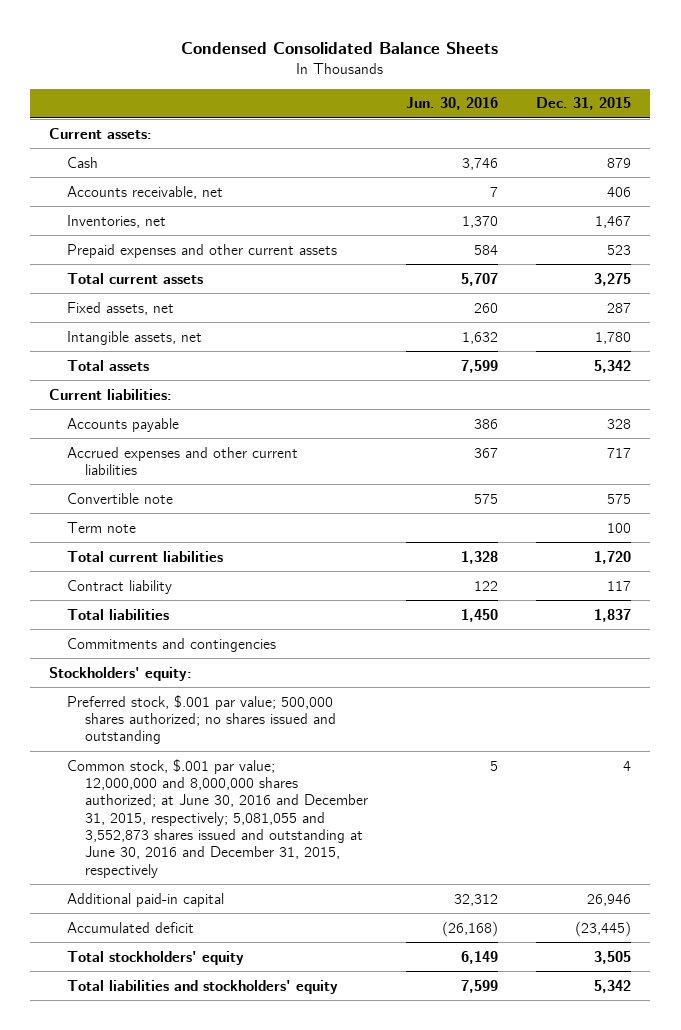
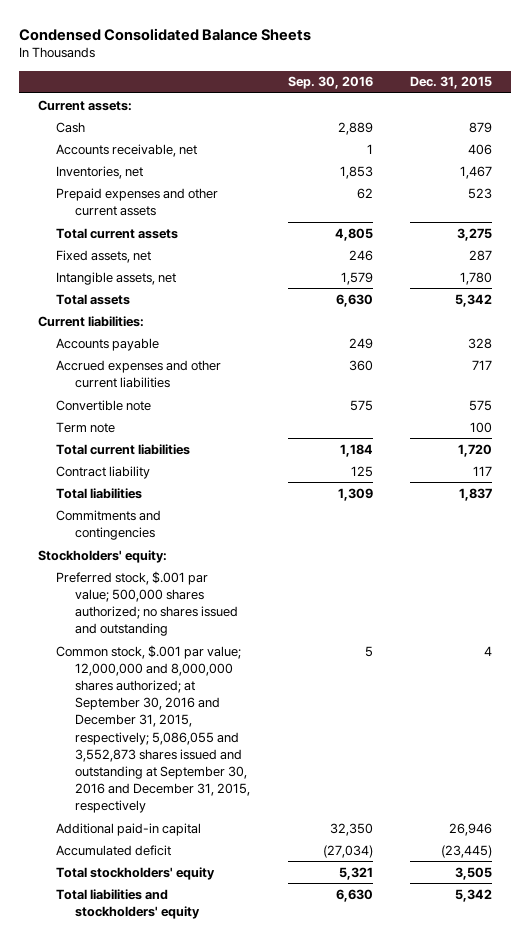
- | Jun. 30, 2016 | Dec. 31, 2015
+ | Sep. 30, 2016 | Dec. 31, 2015
- Common stock, $.001 par value; 12,000,000 and 8,000,000 shares authorized; at June 30, 2016 and December 31, 2015, respectively; 5,081,055 and 3,552,873 shares issued and outstanding at June 30, 2016 and December 31, 2015, respectively | 5 | 4
+ Common stock, $.001 par value; 12,000,000 and 8,000,000 shares authorized; at September 30, 2016 and December 31, 2015, respectively; 5,086,055 and 3,552,873 shares issued and outstanding at September 30, 2016 and December 31, 2015, respectively | 5 | 4

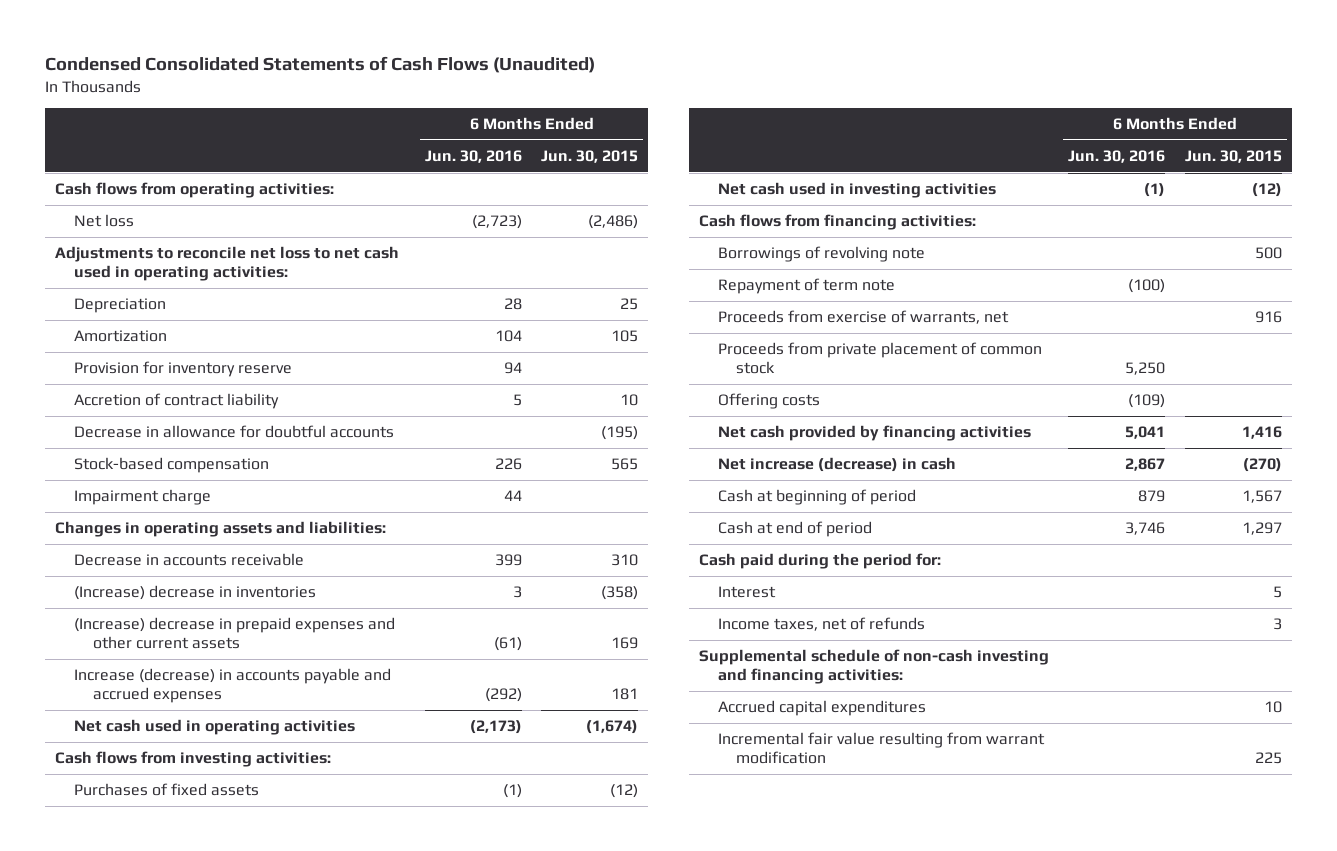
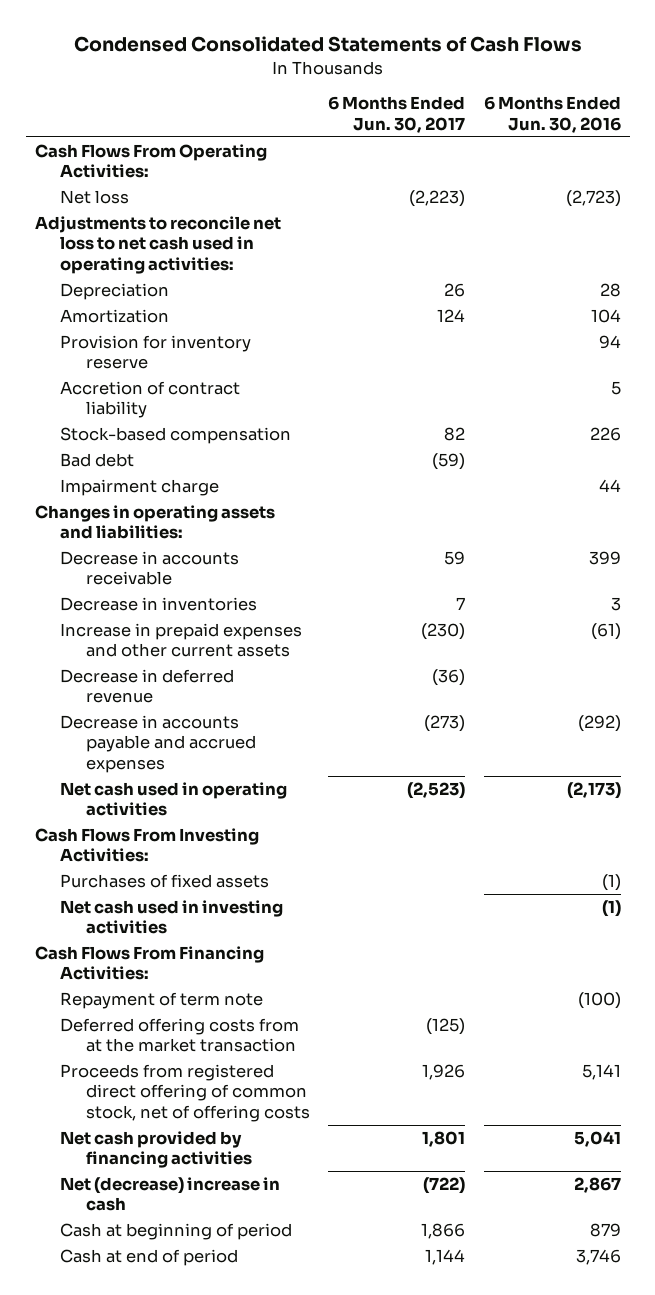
- Condensed Consolidated Statements of Cash Flows (Unaudited)
+ Condensed Consolidated Statements of Cash Flows
- | 6 Months Ended Jun. 30, 2016 | 6 Months Ended Jun. 30, 2015
+ | 6 Months Ended Jun. 30, 2017 | 6 Months Ended Jun. 30, 2016
- Cash flows from operating activities:
+ Cash Flows From Operating Activities:
- Decrease in allowance for doubtful accounts | | (195)
+ Bad debt | (59) |
- (Increase) decrease in inventories | 3 | (358)
- (Increase) decrease in prepaid expenses and other current assets | (61) | 169
- Increase (decrease) in accounts payable and accrued expenses | (292) | 181
+ Decrease in inventories | 7 | 3
+ Increase in prepaid expenses and other current assets | (230) | (61)
+ Decrease in deferred revenue | (36) |
+ Decrease in accounts payable and accrued expenses | (273) | (292)
- Cash flows from investing activities:
+ Cash Flows From Investing Activities:
- Cash flows from financing activities:
- Borrowings of revolving note | | 500
+ Cash Flows From Financing Activities:
- Proceeds from exercise of warrants, net | | 916
- Proceeds from private placement of common stock | 5,250 |
- Offering costs | (109) |
+ Deferred offering costs from at the market transaction | (125) |
+ Proceeds from registered direct offering of common stock, net of offering costs | 1,926 | 5,141
- Net increase (decrease) in cash | 2,867 | (270)
+ Net (decrease) increase in cash | (722) | 2,867
- Cash paid during the period for:
- Interest | | 5
- Income taxes, net of refunds | | 3
- Supplemental schedule of non-cash investing and financing activities:
- Accrued capital expenditures | | 10
- Incremental fair value resulting from warrant modification | | 225

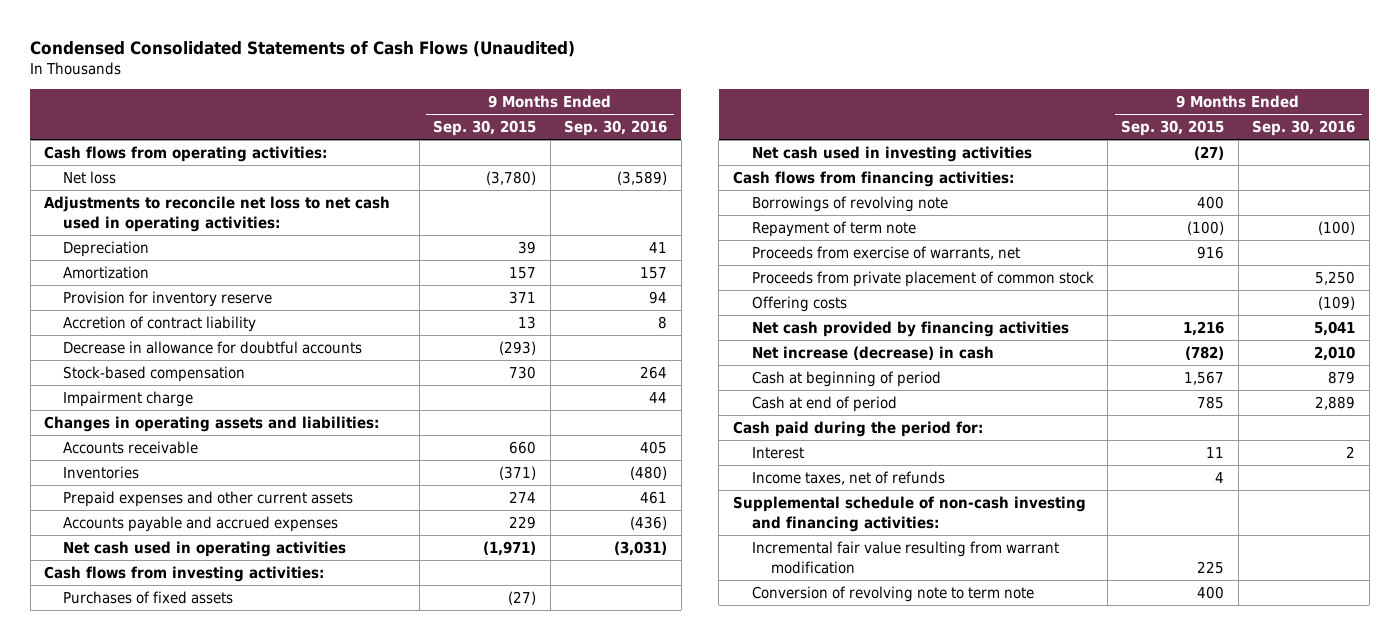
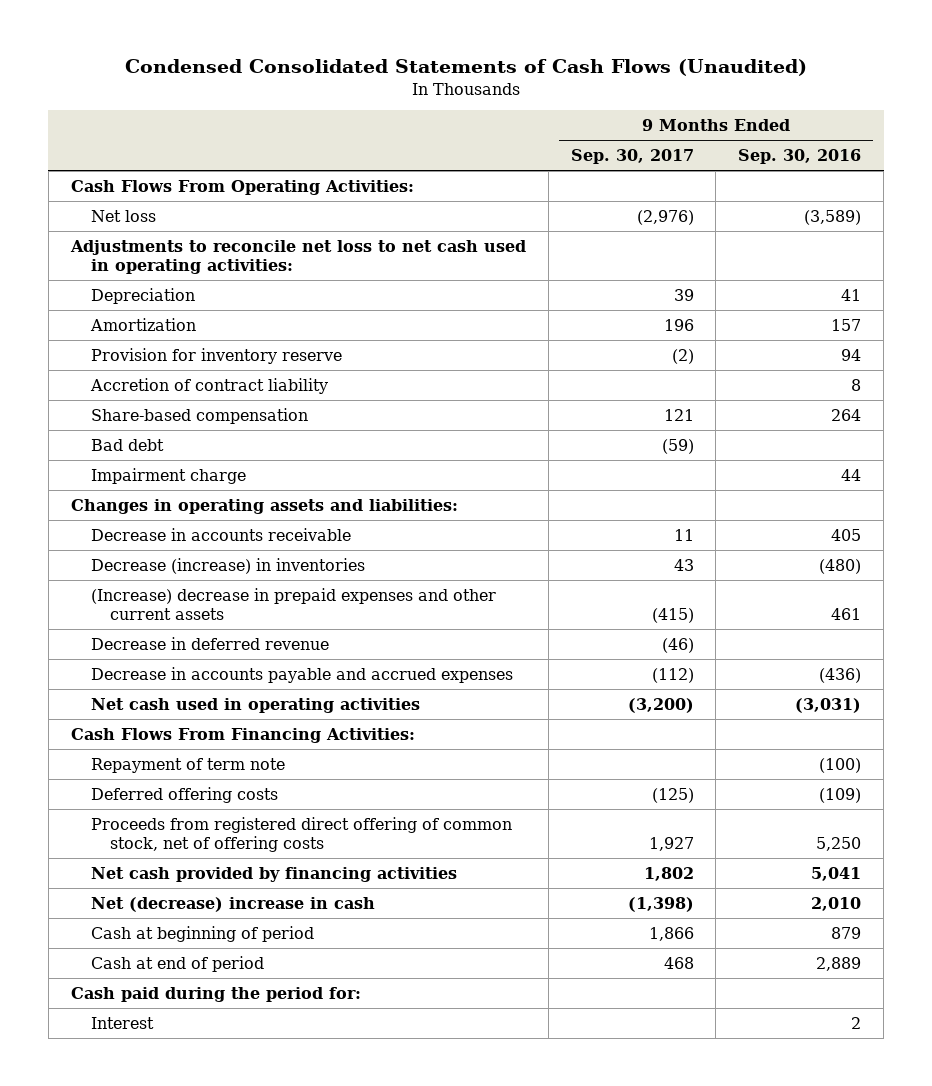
- | 9 Months Ended Sep. 30, 2015 | 9 Months Ended Sep. 30, 2016
+ | 9 Months Ended Sep. 30, 2017 | 9 Months Ended Sep. 30, 2016
- Cash flows from operating activities:
+ Cash Flows From Operating Activities:
- Decrease in allowance for doubtful accounts | (293) |
- Stock-based compensation | 730 | 264
+ Share-based compensation | 121 | 264
+ Bad debt | (59) |
- Accounts receivable | 660 | 405
- Inventories | (371) | (480)
- Prepaid expenses and other current assets | 274 | 461
- Accounts payable and accrued expenses | 229 | (436)
+ Decrease in accounts receivable | 11 | 405
+ Decrease (increase) in inventories | 43 | (480)
+ (Increase) decrease in prepaid expenses and other current assets | (415) | 461
+ Decrease in deferred revenue | (46) |
+ Decrease in accounts payable and accrued expenses | (112) | (436)
- Cash flows from investing activities:
- Purchases of fixed assets | (27) |
- Net cash used in investing activities | (27) |
- Cash flows from financing activities:
- Borrowings of revolving note | 400 |
+ Cash Flows From Financing Activities:
- Proceeds from exercise of warrants, net | 916 |
- Proceeds from private placement of common stock | | 5,250
- Offering costs | | (109)
+ Deferred offering costs | (125) | (109)
+ Proceeds from registered direct offering of common stock, net of offering costs | 1,927 | 5,250
- Net increase (decrease) in cash | (782) | 2,010
+ Net (decrease) increase in cash | (1,398) | 2,010
- Income taxes, net of refunds | 4 |
- Supplemental schedule of non-cash investing and financing activities:
- Incremental fair value resulting from warrant modification | 225 |
- Conversion of revolving note to term note | 400 |

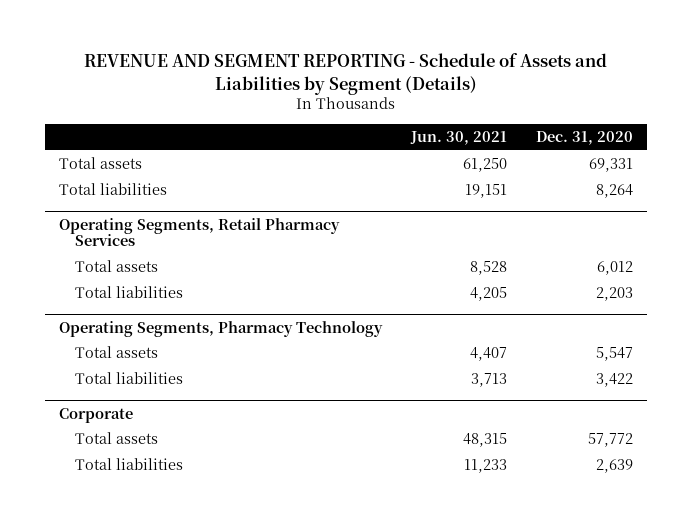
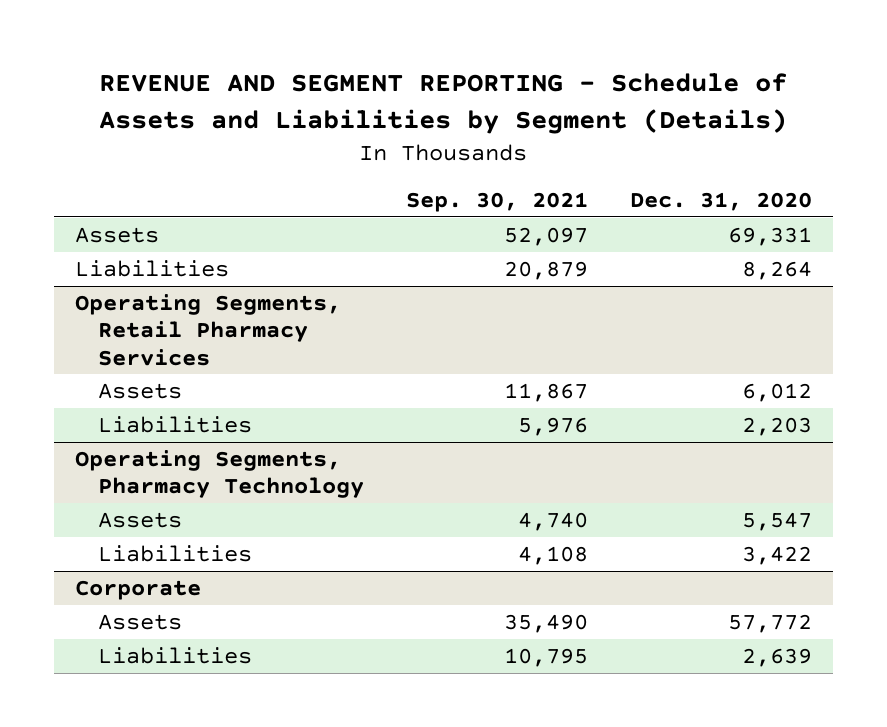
- | Jun. 30, 2021 | Dec. 31, 2020
+ | Sep. 30, 2021 | Dec. 31, 2020
- Total assets | 61,250 | 69,331
- Total liabilities | 19,151 | 8,264
+ Assets | 52,097 | 69,331
+ Liabilities | 20,879 | 8,264
@ Operating Segments, Retail Pharmacy Services
- Total assets | 8,528 | 6,012
- Total liabilities | 4,205 | 2,203
+ Assets | 11,867 | 6,012
+ Liabilities | 5,976 | 2,203
@ Operating Segments, Pharmacy Technology
- Total assets | 4,407 | 5,547
- Total liabilities | 3,713 | 3,422
+ Assets | 4,740 | 5,547
+ Liabilities | 4,108 | 3,422
@ Corporate
- Total assets | 48,315 | 57,772
- Total liabilities | 11,233 | 2,639
+ Assets | 35,490 | 57,772
+ Liabilities | 10,795 | 2,639

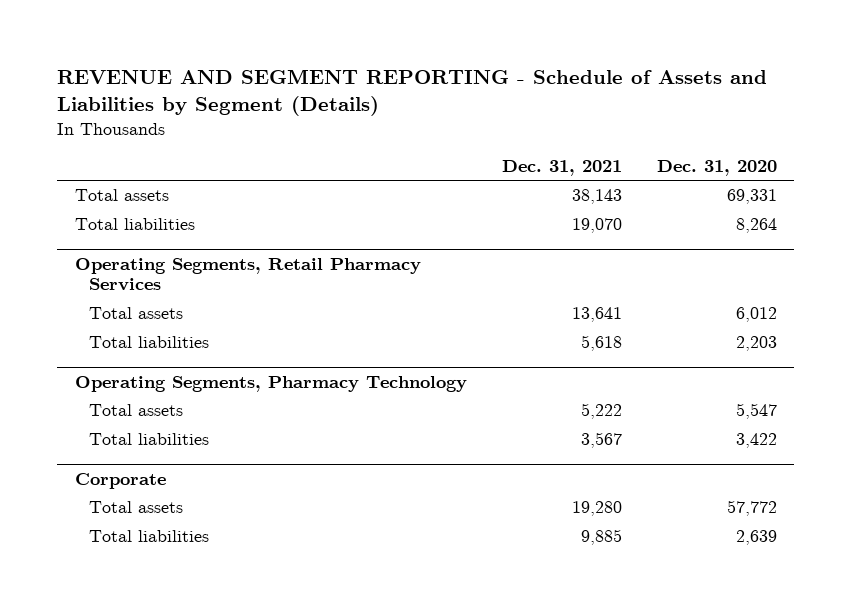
- | Sep. 30, 2021 | Dec. 31, 2020
+ | Dec. 31, 2021 | Dec. 31, 2020
- Assets | 52,097 | 69,331
- Liabilities | 20,879 | 8,264
+ Total assets | 38,143 | 69,331
+ Total liabilities | 19,070 | 8,264
@ Operating Segments, Retail Pharmacy Services
- Assets | 11,867 | 6,012
- Liabilities | 5,976 | 2,203
+ Total assets | 13,641 | 6,012
+ Total liabilities | 5,618 | 2,203
@ Operating Segments, Pharmacy Technology
- Assets | 4,740 | 5,547
- Liabilities | 4,108 | 3,422
+ Total assets | 5,222 | 5,547
+ Total liabilities | 3,567 | 3,422
@ Corporate
- Assets | 35,490 | 57,772
- Liabilities | 10,795 | 2,639
+ Total assets | 19,280 | 57,772
+ Total liabilities | 9,885 | 2,639

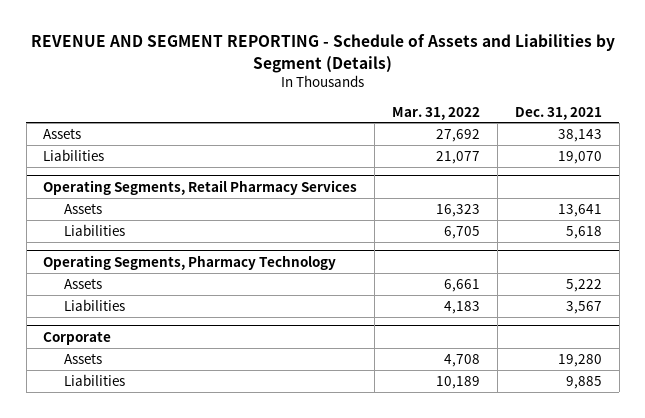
- | Dec. 31, 2021 | Dec. 31, 2020
+ | Mar. 31, 2022 | Dec. 31, 2021
- Total assets | 38,143 | 69,331
- Total liabilities | 19,070 | 8,264
+ Assets | 27,692 | 38,143
+ Liabilities | 21,077 | 19,070
@ Operating Segments, Retail Pharmacy Services
- Total assets | 13,641 | 6,012
- Total liabilities | 5,618 | 2,203
+ Assets | 16,323 | 13,641
+ Liabilities | 6,705 | 5,618
@ Operating Segments, Pharmacy Technology
- Total assets | 5,222 | 5,547
- Total liabilities | 3,567 | 3,422
+ Assets | 6,661 | 5,222
+ Liabilities | 4,183 | 3,567
@ Corporate
- Total assets | 19,280 | 57,772
- Total liabilities | 9,885 | 2,639
+ Assets | 4,708 | 19,280
+ Liabilities | 10,189 | 9,885

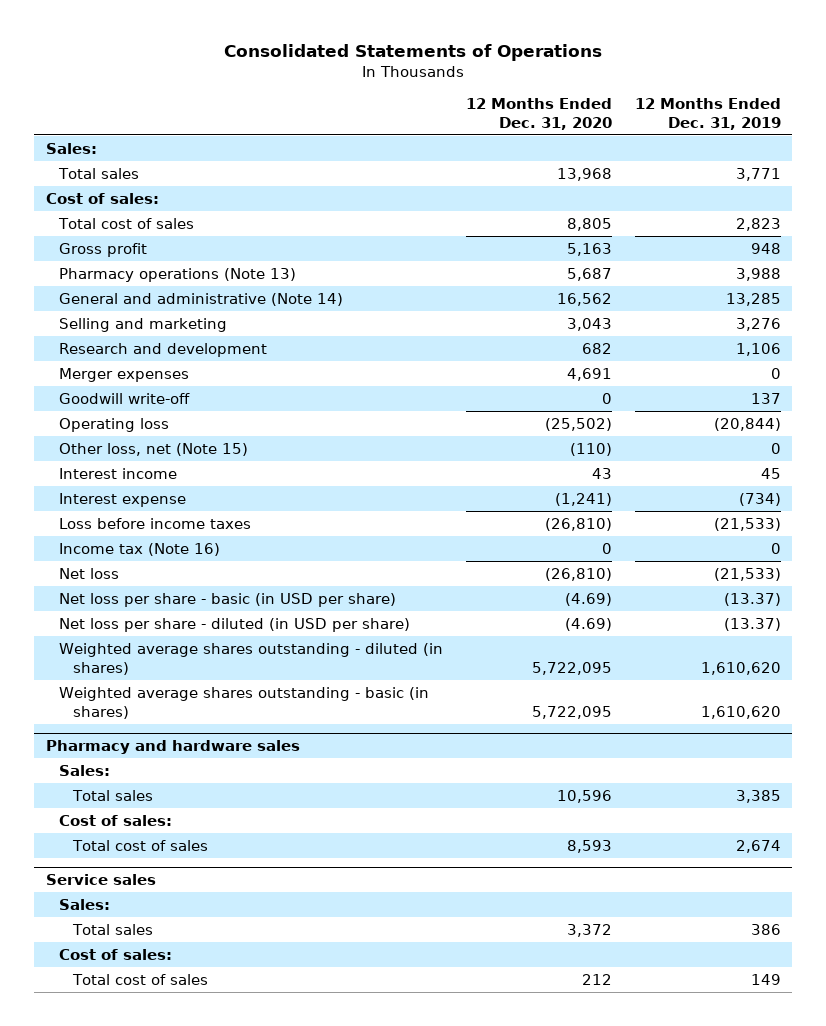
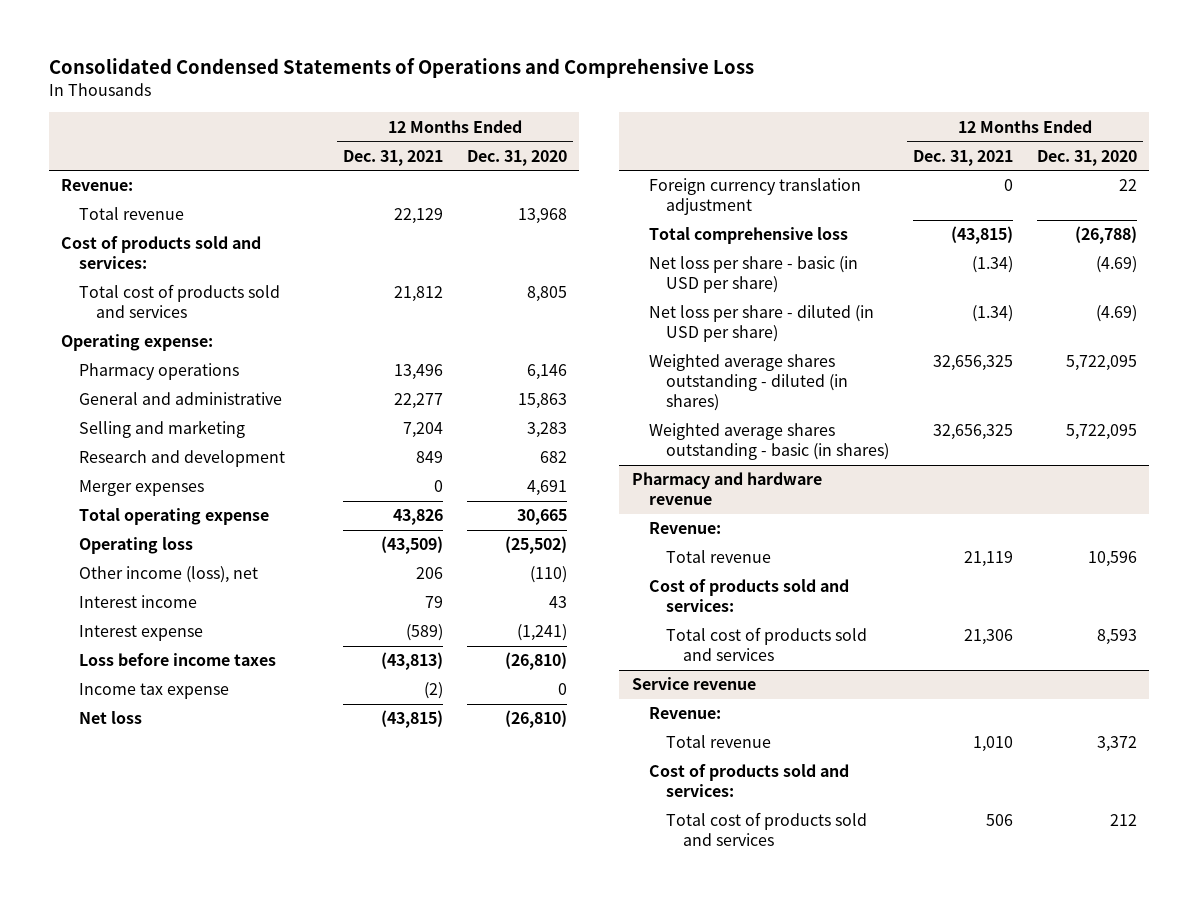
- Consolidated Statements of Operations
+ Consolidated Condensed Statements of Operations and Comprehensive Loss
- | 12 Months Ended Dec. 31, 2020 | 12 Months Ended Dec. 31, 2019
+ | 12 Months Ended Dec. 31, 2021 | 12 Months Ended Dec. 31, 2020
- Sales:
- Total sales | 13,968 | 3,771
- Cost of sales:
- Total cost of sales | 8,805 | 2,823
- Gross profit | 5,163 | 948
- Pharmacy operations (Note 13) | 5,687 | 3,988
- General and administrative (Note 14) | 16,562 | 13,285
- Selling and marketing | 3,043 | 3,276
+ Revenue:
+ Total revenue | 22,129 | 13,968
+ Cost of products sold and services:
+ Total cost of products sold and services | 21,812 | 8,805
+ Operating expense:
+ Pharmacy operations | 13,496 | 6,146
+ General and administrative | 22,277 | 15,863
+ Selling and marketing | 7,204 | 3,283
- Goodwill write-off | 0 | 137
+ Total operating expense | 43,826 | 30,665
- Other loss, net (Note 15) | (110) | 0
+ Other income (loss), net | 206 | (110)
- Income tax (Note 16) | 0 | 0
+ Income tax expense | (2) | 0
+ Foreign currency translation adjustment | 0 | 22
+ Total comprehensive loss | (43,815) | (26,788)
- Pharmacy and hardware sales
- Sales:
- Total sales | 10,596 | 3,385
- Cost of sales:
- Total cost of sales | 8,593 | 2,674
- Service sales
- Sales:
- Total sales | 3,372 | 386
- Cost of sales:
- Total cost of sales | 212 | 149
+ Pharmacy and hardware revenue
+ Revenue:
+ Total revenue | 21,119 | 10,596
+ Cost of products sold and services:
+ Total cost of products sold and services | 21,306 | 8,593
+ Service revenue
+ Revenue:
+ Total revenue | 1,010 | 3,372
+ Cost of products sold and services:
+ Total cost of products sold and services | 506 | 212

